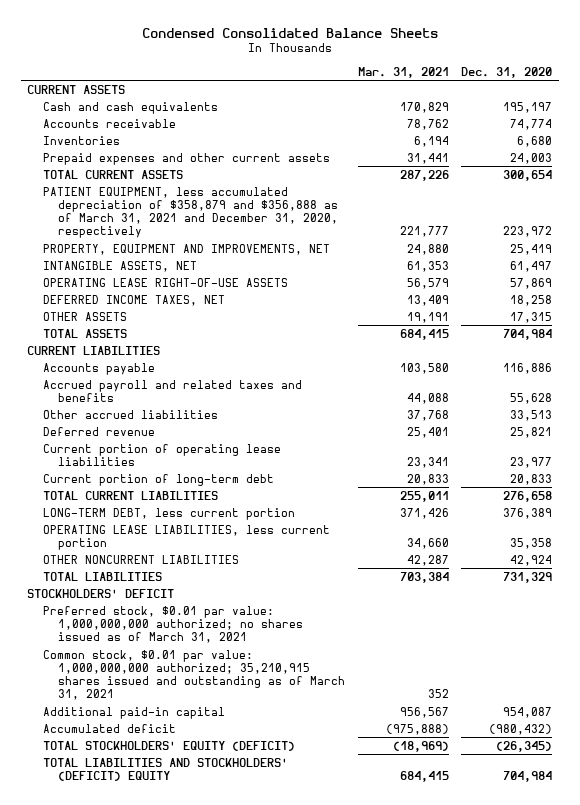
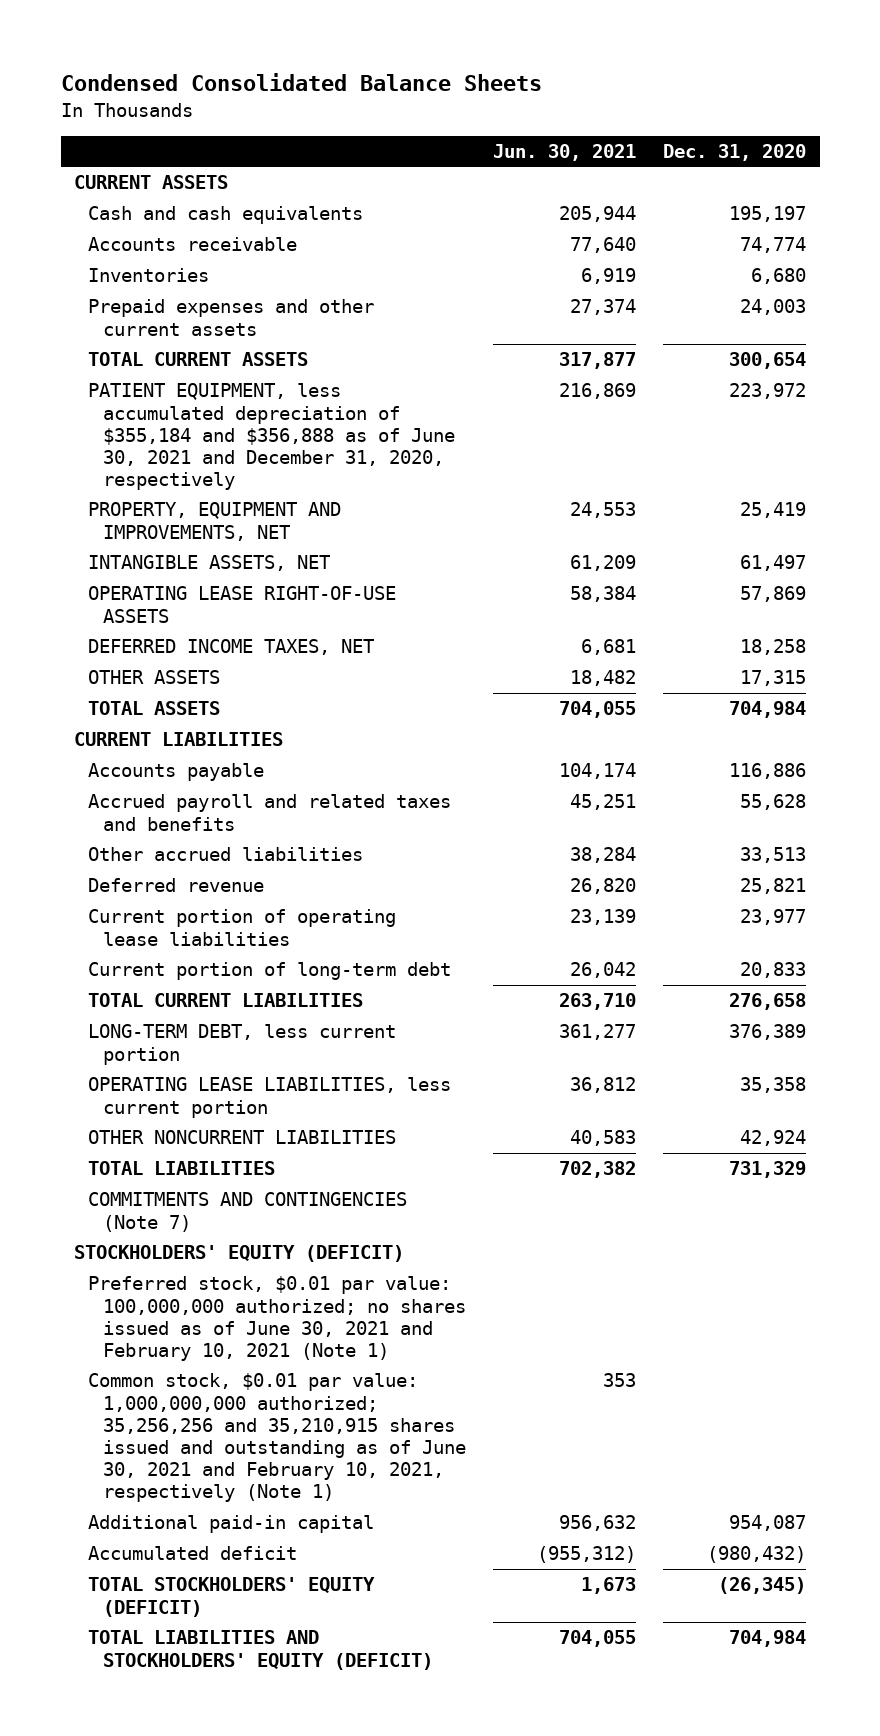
- | Mar. 31, 2021 | Dec. 31, 2020
+ | Jun. 30, 2021 | Dec. 31, 2020
- PATIENT EQUIPMENT, less accumulated depreciation of $358,879 and $356,888 as of March 31, 2021 and December 31, 2020, respectively | 221,777 | 223,972
+ PATIENT EQUIPMENT, less accumulated depreciation of $355,184 and $356,888 as of June 30, 2021 and December 31, 2020, respectively | 216,869 | 223,972
- STOCKHOLDERS' DEFICIT
- Preferred stock, $0.01 par value: 1,000,000,000 authorized; no shares issued as of March 31, 2021
- Common stock, $0.01 par value: 1,000,000,000 authorized; 35,210,915 shares issued and outstanding as of March 31, 2021 | 352 |
+ COMMITMENTS AND CONTINGENCIES (Note 7)
+ STOCKHOLDERS' EQUITY (DEFICIT)
+ Preferred stock, $0.01 par value: 100,000,000 authorized; no shares issued as of June 30, 2021 and February 10, 2021 (Note 1)
+ Common stock, $0.01 par value: 1,000,000,000 authorized; 35,256,256 and 35,210,915 shares issued and outstanding as of June 30, 2021 and February 10, 2021, respectively (Note 1) | 353 |
- TOTAL LIABILITIES AND STOCKHOLDERS' (DEFICIT) EQUITY | 684,415 | 704,984
+ TOTAL LIABILITIES AND STOCKHOLDERS' EQUITY (DEFICIT) | 704,055 | 704,984

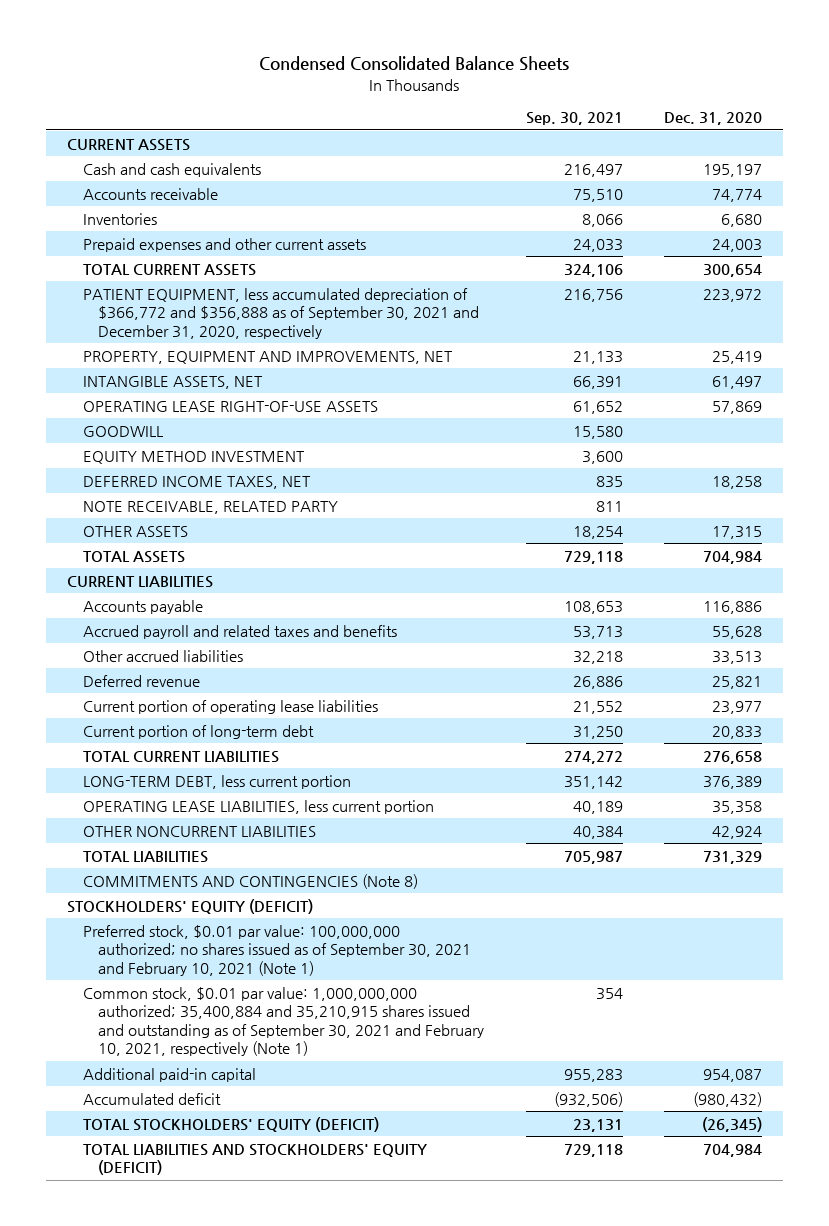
- | Jun. 30, 2021 | Dec. 31, 2020
+ | Sep. 30, 2021 | Dec. 31, 2020
- PATIENT EQUIPMENT, less accumulated depreciation of $355,184 and $356,888 as of June 30, 2021 and December 31, 2020, respectively | 216,869 | 223,972
+ PATIENT EQUIPMENT, less accumulated depreciation of $366,772 and $356,888 as of September 30, 2021 and December 31, 2020, respectively | 216,756 | 223,972
+ GOODWILL | 15,580 |
+ EQUITY METHOD INVESTMENT | 3,600 |
+ NOTE RECEIVABLE, RELATED PARTY | 811 |
- COMMITMENTS AND CONTINGENCIES (Note 7)
+ COMMITMENTS AND CONTINGENCIES (Note 8)
- Preferred stock, $0.01 par value: 100,000,000 authorized; no shares issued as of June 30, 2021 and February 10, 2021 (Note 1)
- Common stock, $0.01 par value: 1,000,000,000 authorized; 35,256,256 and 35,210,915 shares issued and outstanding as of June 30, 2021 and February 10, 2021, respectively (Note 1) | 353 |
+ Preferred stock, $0.01 par value: 100,000,000 authorized; no shares issued as of September 30, 2021 and February 10, 2021 (Note 1)
+ Common stock, $0.01 par value: 1,000,000,000 authorized; 35,400,884 and 35,210,915 shares issued and outstanding as of September 30, 2021 and February 10, 2021, respectively (Note 1) | 354 |

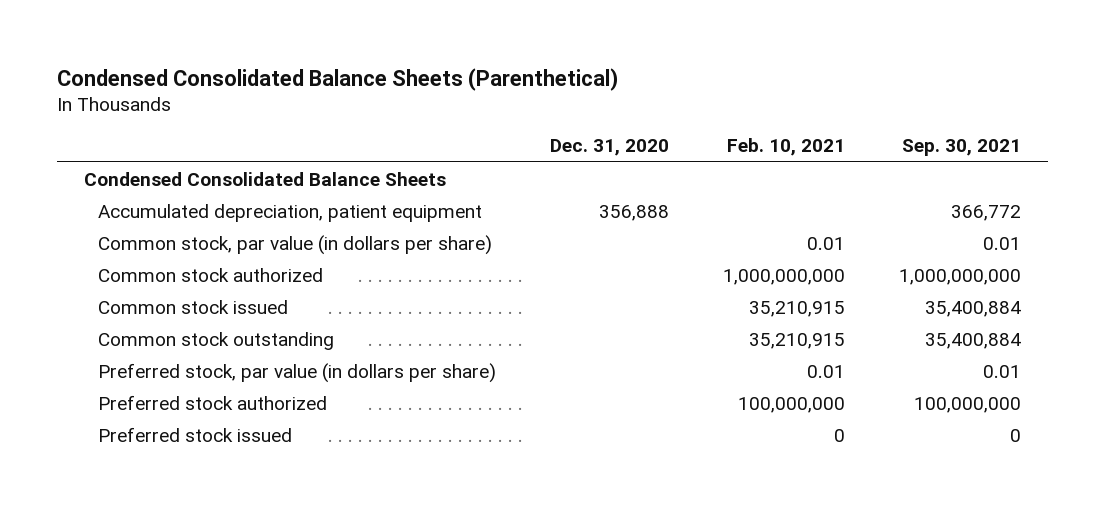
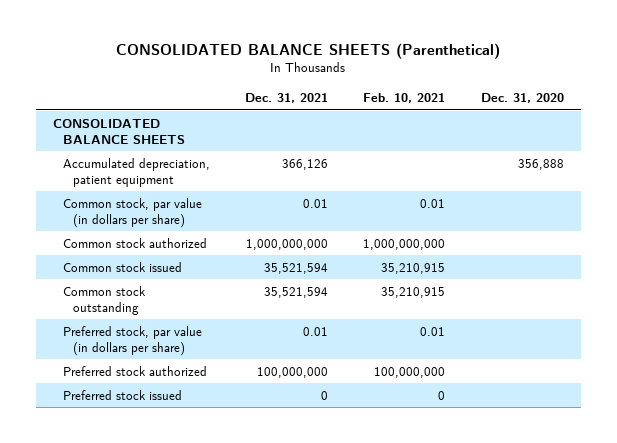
- Condensed Consolidated Balance Sheets (Parenthetical)
+ CONSOLIDATED BALANCE SHEETS (Parenthetical)
- | Dec. 31, 2020 | Feb. 10, 2021 | Sep. 30, 2021
+ | Dec. 31, 2021 | Feb. 10, 2021 | Dec. 31, 2020
- Condensed Consolidated Balance Sheets
+ CONSOLIDATED BALANCE SHEETS

